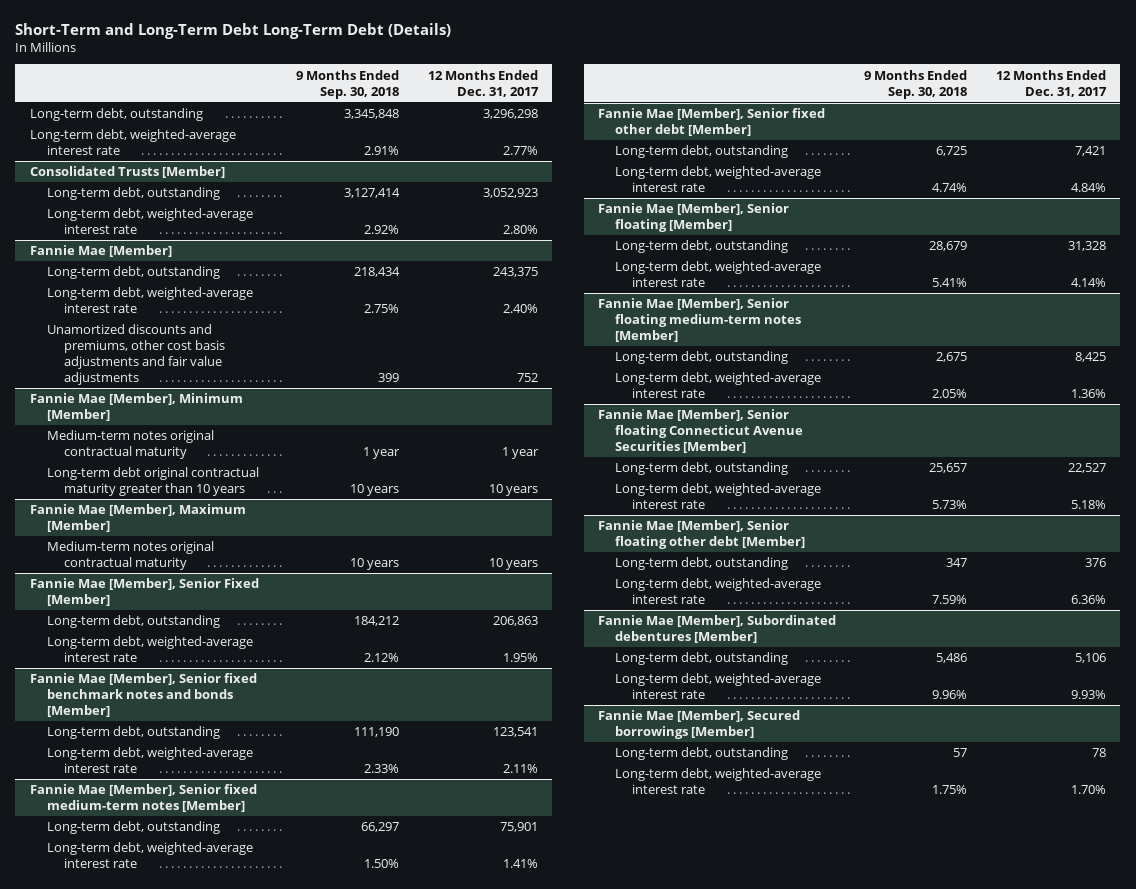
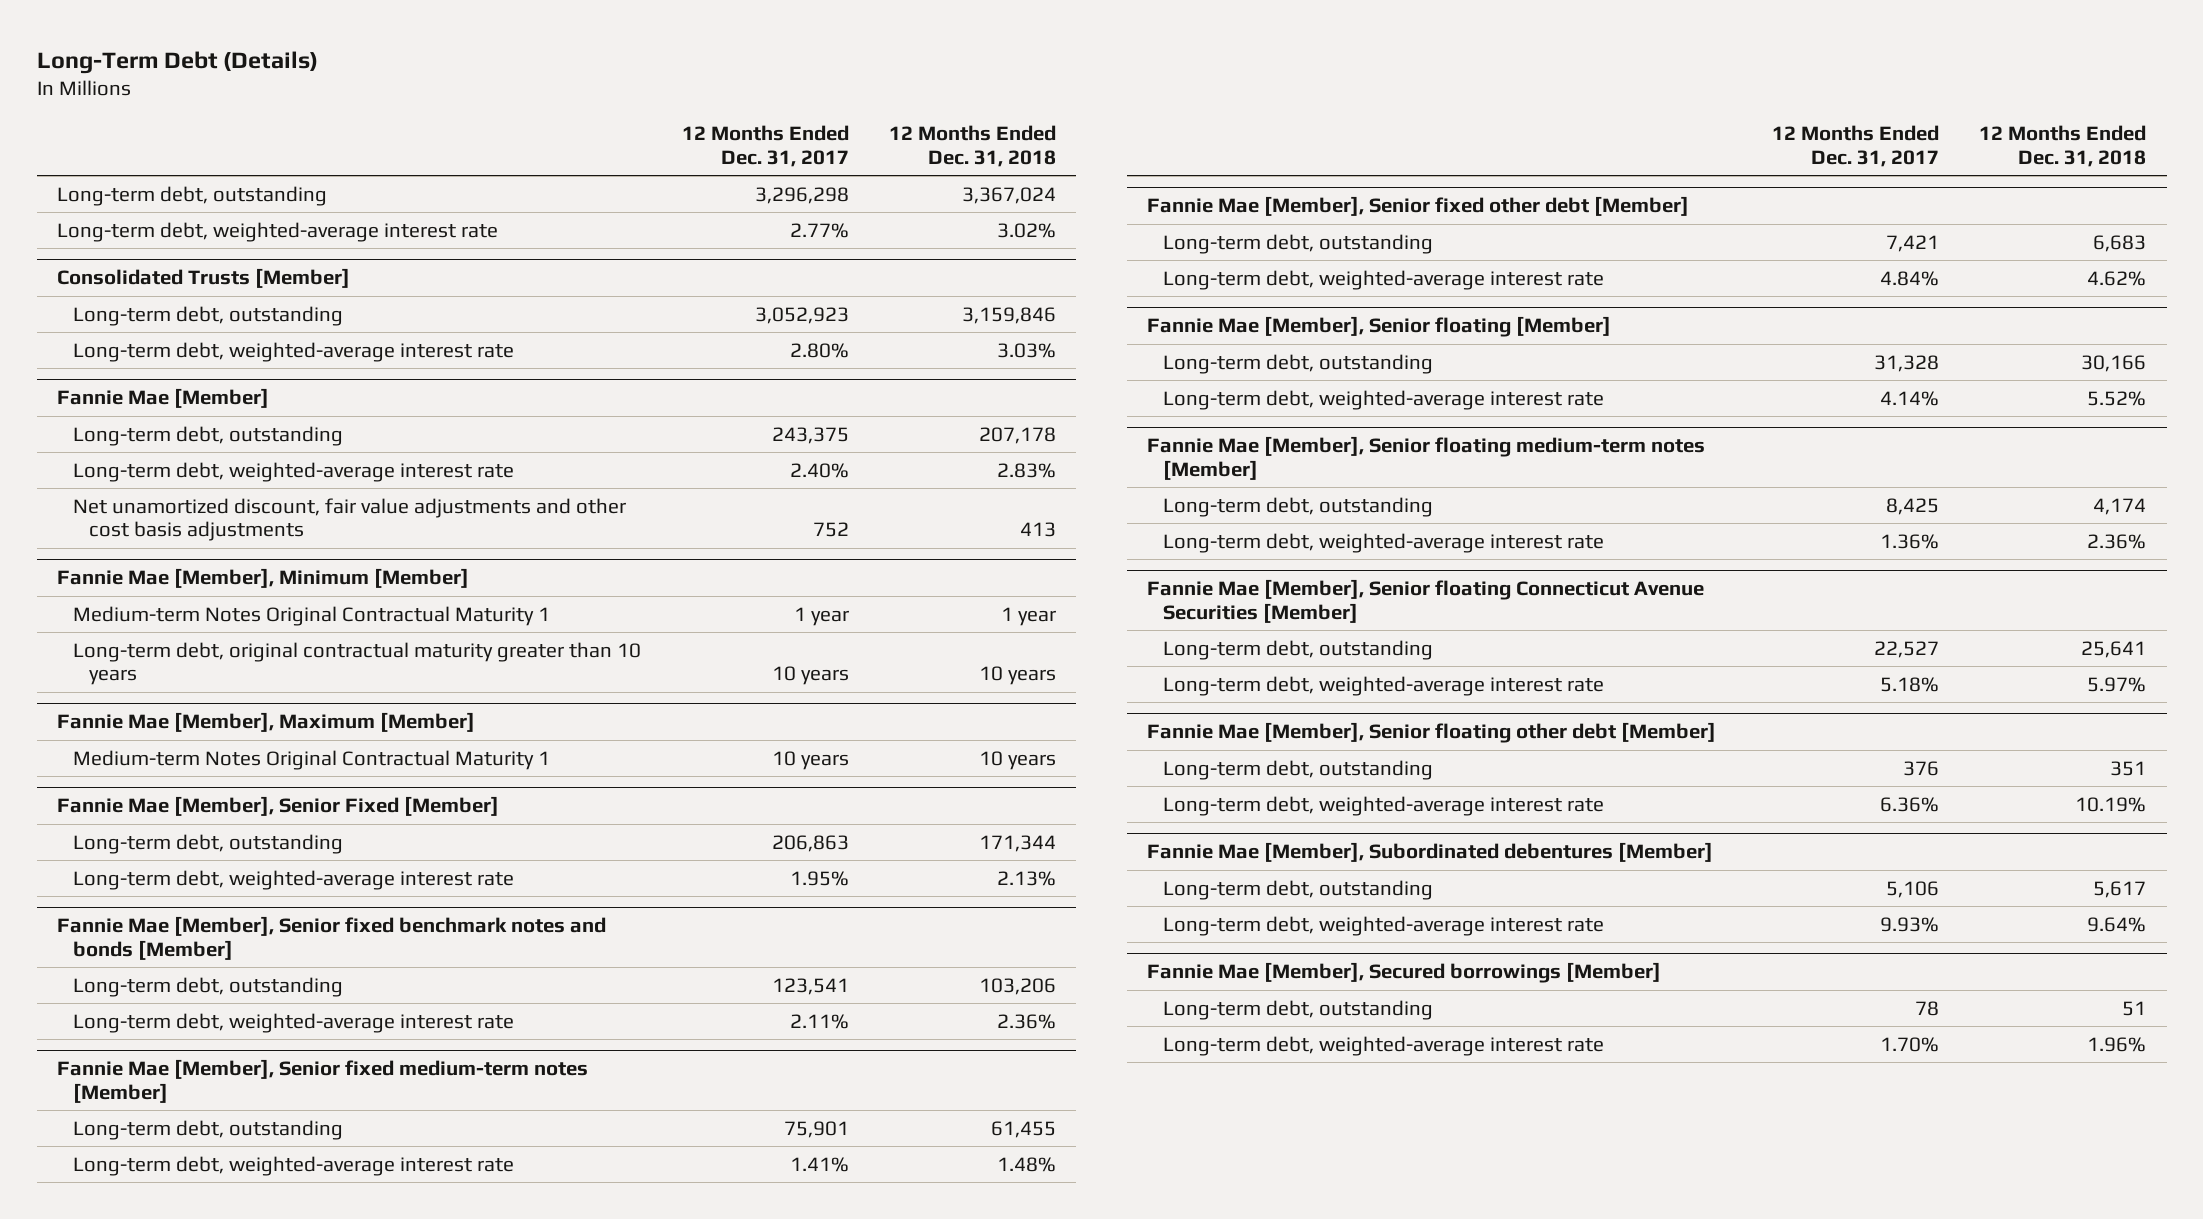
- Short-Term and Long-Term Debt Long-Term Debt (Details)
+ Long-Term Debt (Details)
- | 9 Months Ended Sep. 30, 2018 | 12 Months Ended Dec. 31, 2017
+ | 12 Months Ended Dec. 31, 2017 | 12 Months Ended Dec. 31, 2018
@ Fannie Mae [Member]
- Unamortized discounts and premiums, other cost basis adjustments and fair value adjustments | 399 | 752
+ Net unamortized discount, fair value adjustments and other cost basis adjustments | 752 | 413
@ Fannie Mae [Member], Minimum [Member]
- Medium-term notes original contractual maturity | 1 year | 1 year
- Long-term debt original contractual maturity greater than 10 years | 10 years | 10 years
+ Medium-term Notes Original Contractual Maturity 1 | 1 year | 1 year
+ Long-term debt, original contractual maturity greater than 10 years | 10 years | 10 years
@ Fannie Mae [Member], Maximum [Member]
- Medium-term notes original contractual maturity | 10 years | 10 years
+ Medium-term Notes Original Contractual Maturity 1 | 10 years | 10 years

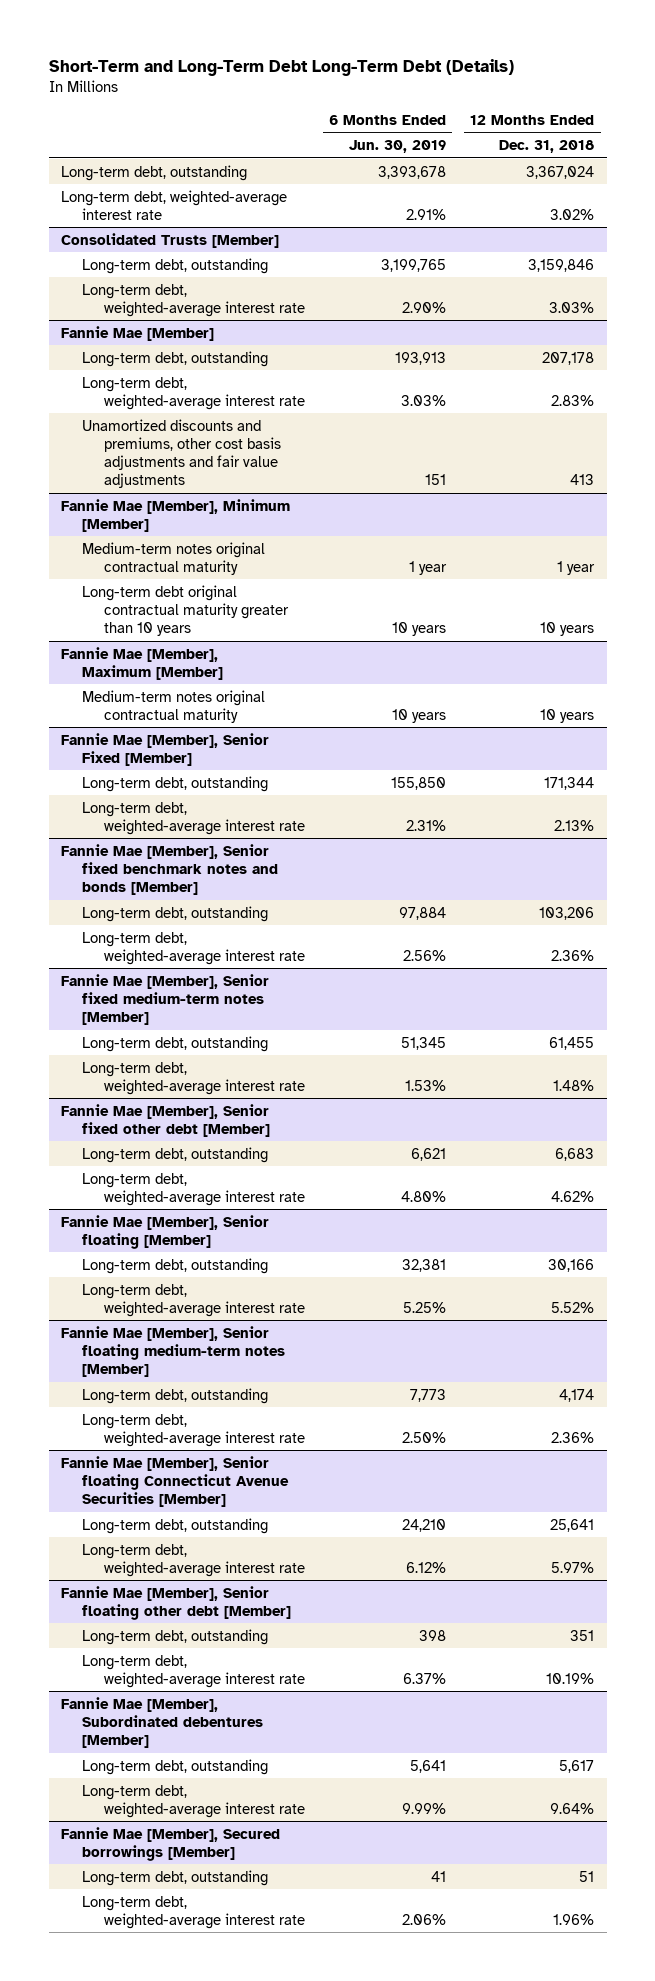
- Long-Term Debt (Details)
+ Short-Term and Long-Term Debt Long-Term Debt (Details)
- | 12 Months Ended Dec. 31, 2017 | 12 Months Ended Dec. 31, 2018
+ | 6 Months Ended Jun. 30, 2019 | 12 Months Ended Dec. 31, 2018
@ Fannie Mae [Member]
- Net unamortized discount, fair value adjustments and other cost basis adjustments | 752 | 413
+ Unamortized discounts and premiums, other cost basis adjustments and fair value adjustments | 151 | 413
@ Fannie Mae [Member], Minimum [Member]
- Medium-term Notes Original Contractual Maturity 1 | 1 year | 1 year
- Long-term debt, original contractual maturity greater than 10 years | 10 years | 10 years
+ Medium-term notes original contractual maturity | 1 year | 1 year
+ Long-term debt original contractual maturity greater than 10 years | 10 years | 10 years
@ Fannie Mae [Member], Maximum [Member]
- Medium-term Notes Original Contractual Maturity 1 | 10 years | 10 years
+ Medium-term notes original contractual maturity | 10 years | 10 years

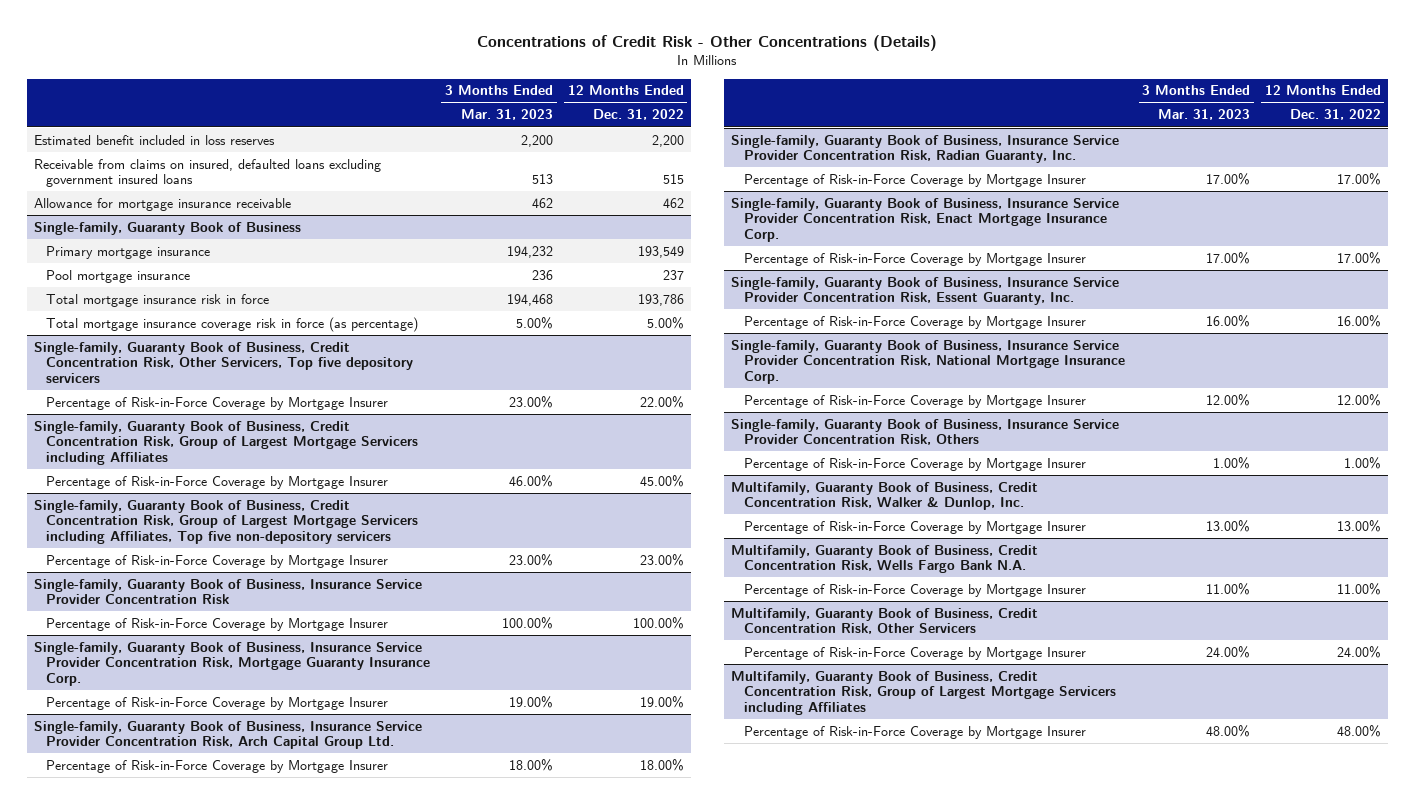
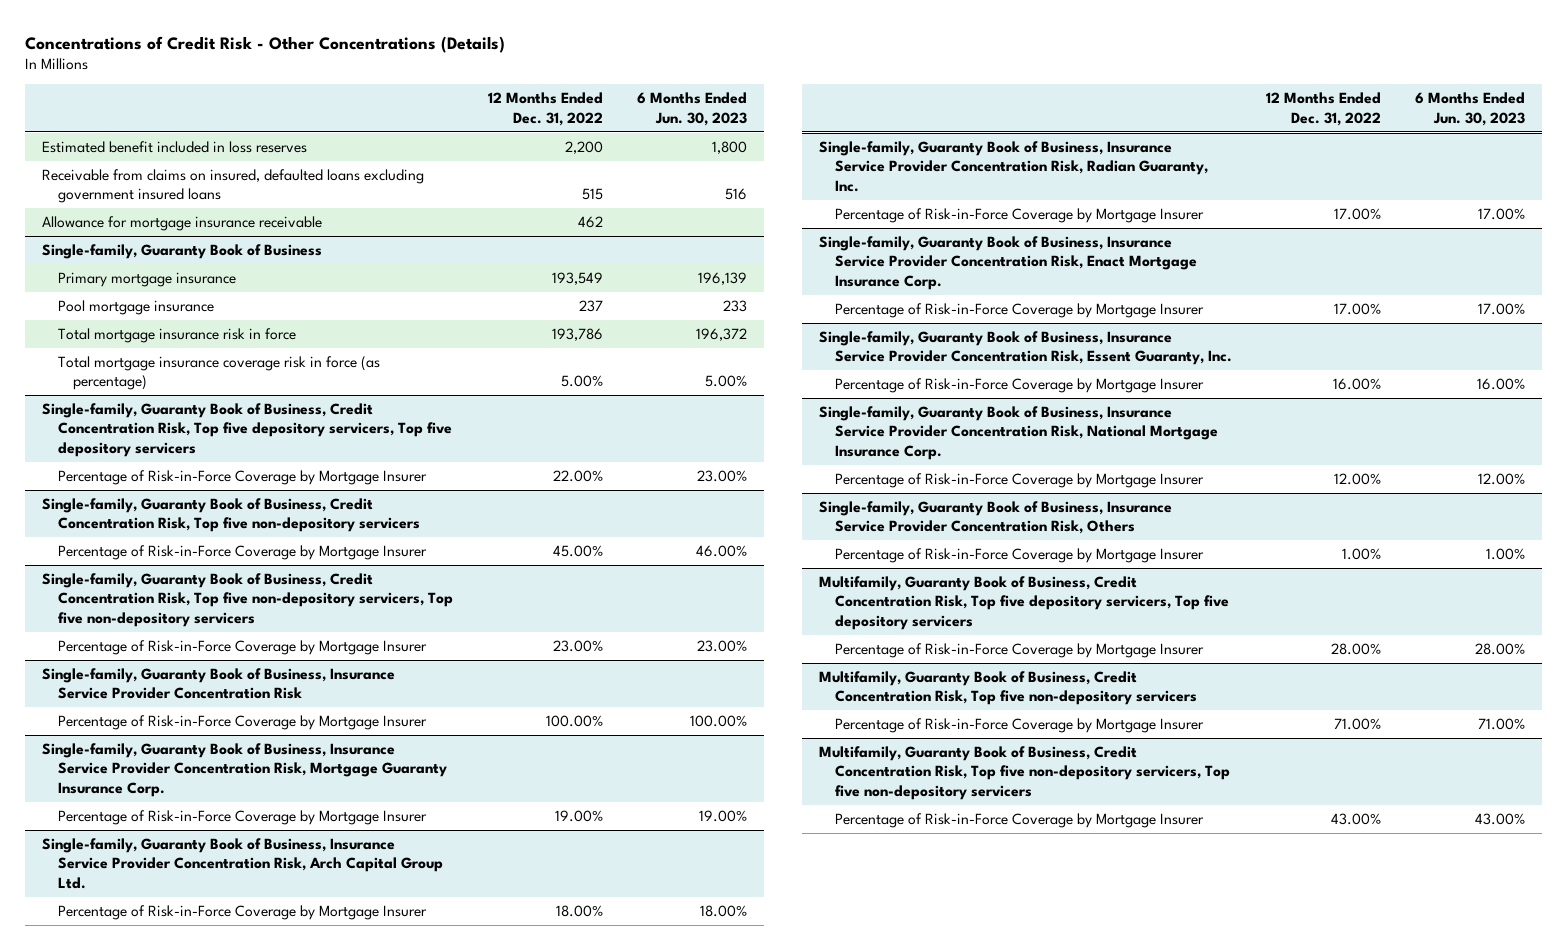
- | 3 Months Ended Mar. 31, 2023 | 12 Months Ended Dec. 31, 2022
+ | 12 Months Ended Dec. 31, 2022 | 6 Months Ended Jun. 30, 2023
- Single-family, Guaranty Book of Business, Credit Concentration Risk, Other Servicers, Top five depository servicers
+ Single-family, Guaranty Book of Business, Credit Concentration Risk, Top five depository servicers, Top five depository servicers
- Single-family, Guaranty Book of Business, Credit Concentration Risk, Group of Largest Mortgage Servicers including Affiliates
+ Single-family, Guaranty Book of Business, Credit Concentration Risk, Top five non-depository servicers
- Single-family, Guaranty Book of Business, Credit Concentration Risk, Group of Largest Mortgage Servicers including Affiliates, Top five non-depository servicers
+ Single-family, Guaranty Book of Business, Credit Concentration Risk, Top five non-depository servicers, Top five non-depository servicers
- Multifamily, Guaranty Book of Business, Credit Concentration Risk, Walker & Dunlop, Inc.
- Percentage of Risk-in-Force Coverage by Mortgage Insurer | 13.00% | 13.00%
- Multifamily, Guaranty Book of Business, Credit Concentration Risk, Wells Fargo Bank N.A.
- Percentage of Risk-in-Force Coverage by Mortgage Insurer | 11.00% | 11.00%
- Multifamily, Guaranty Book of Business, Credit Concentration Risk, Other Servicers
- Percentage of Risk-in-Force Coverage by Mortgage Insurer | 24.00% | 24.00%
- Multifamily, Guaranty Book of Business, Credit Concentration Risk, Group of Largest Mortgage Servicers including Affiliates
- Percentage of Risk-in-Force Coverage by Mortgage Insurer | 48.00% | 48.00%
+ Multifamily, Guaranty Book of Business, Credit Concentration Risk, Top five depository servicers, Top five depository servicers
+ Percentage of Risk-in-Force Coverage by Mortgage Insurer | 28.00% | 28.00%
+ Multifamily, Guaranty Book of Business, Credit Concentration Risk, Top five non-depository servicers
+ Percentage of Risk-in-Force Coverage by Mortgage Insurer | 71.00% | 71.00%
+ Multifamily, Guaranty Book of Business, Credit Concentration Risk, Top five non-depository servicers, Top five non-depository servicers
+ Percentage of Risk-in-Force Coverage by Mortgage Insurer | 43.00% | 43.00%

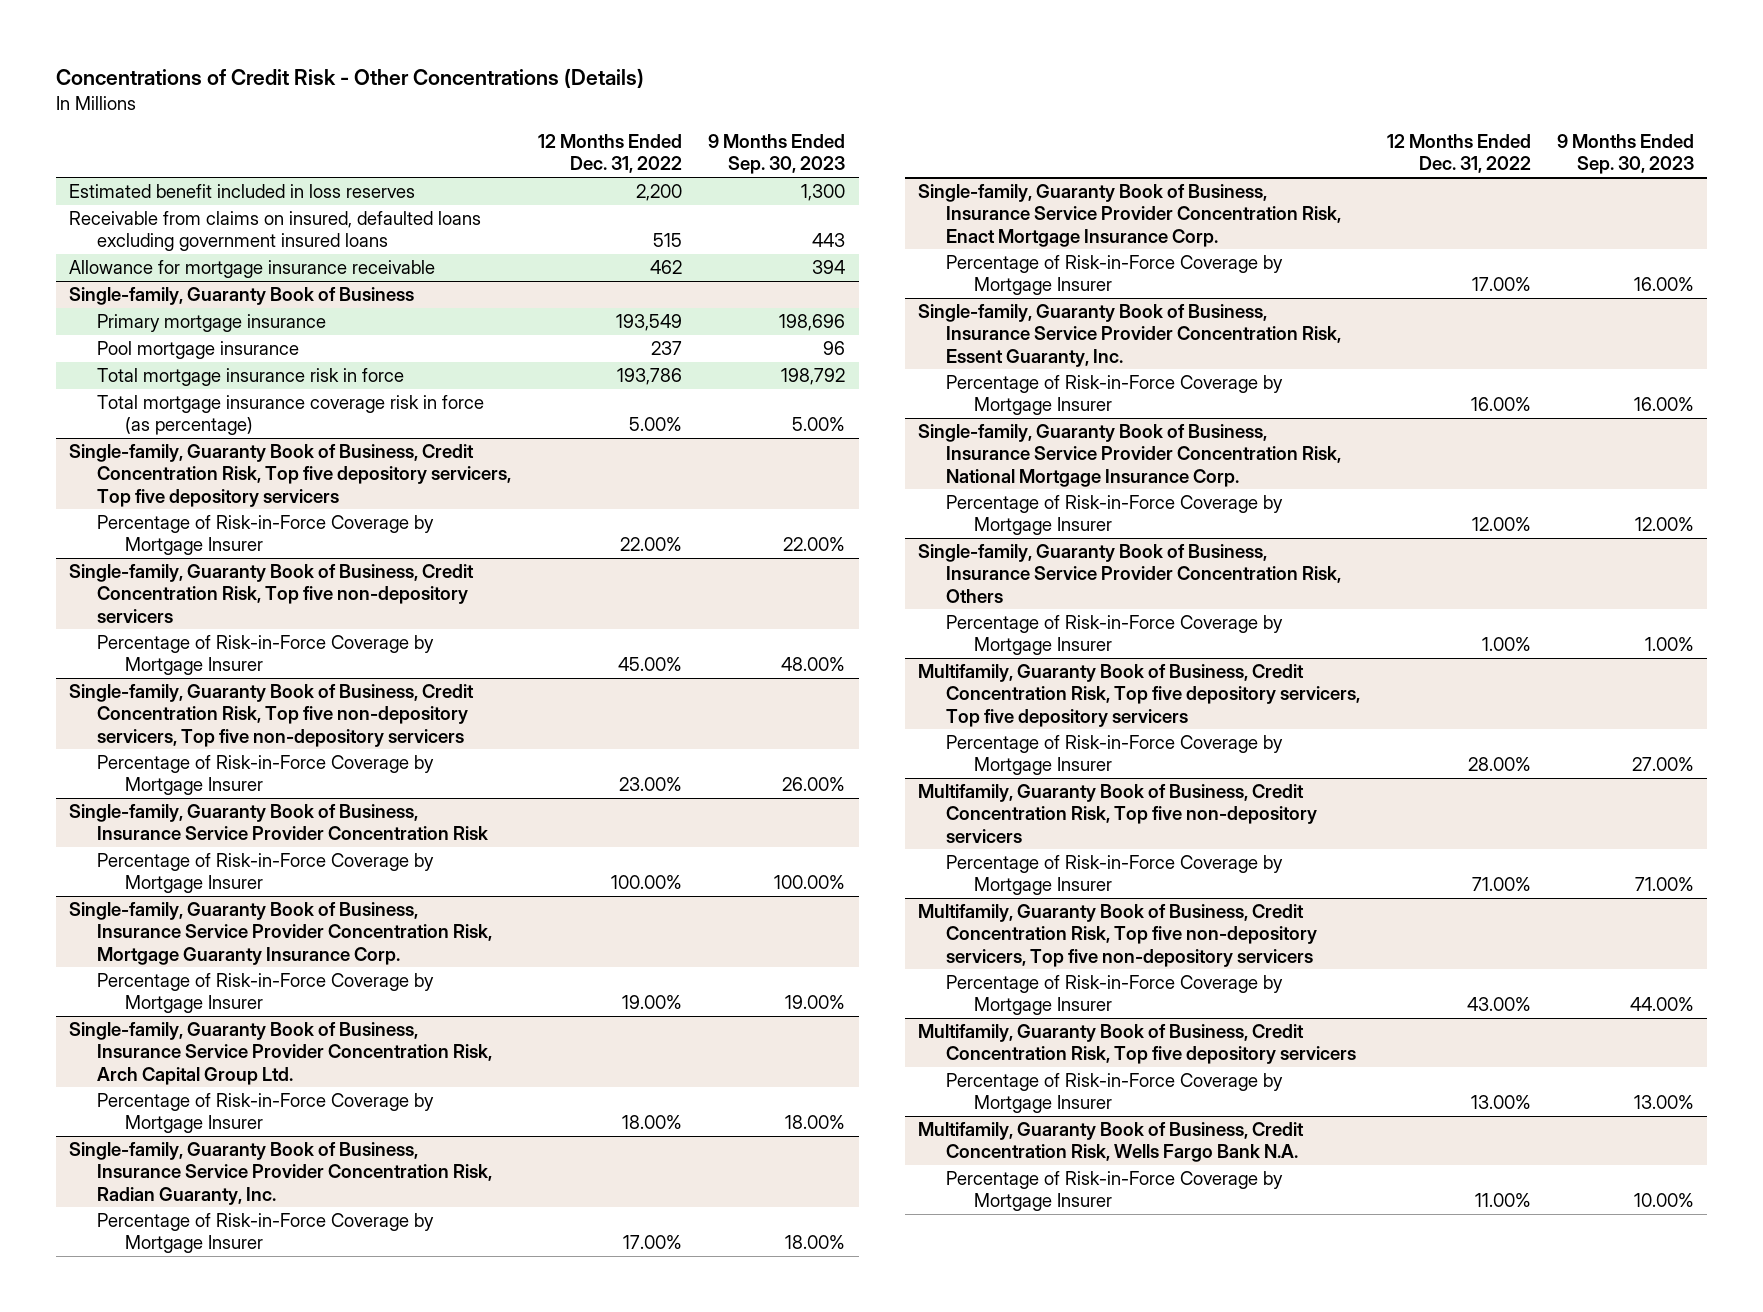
- | 12 Months Ended Dec. 31, 2022 | 6 Months Ended Jun. 30, 2023
+ | 12 Months Ended Dec. 31, 2022 | 9 Months Ended Sep. 30, 2023
+ Multifamily, Guaranty Book of Business, Credit Concentration Risk, Top five depository servicers
+ Percentage of Risk-in-Force Coverage by Mortgage Insurer | 13.00% | 13.00%
+ Multifamily, Guaranty Book of Business, Credit Concentration Risk, Wells Fargo Bank N.A.
+ Percentage of Risk-in-Force Coverage by Mortgage Insurer | 11.00% | 10.00%

